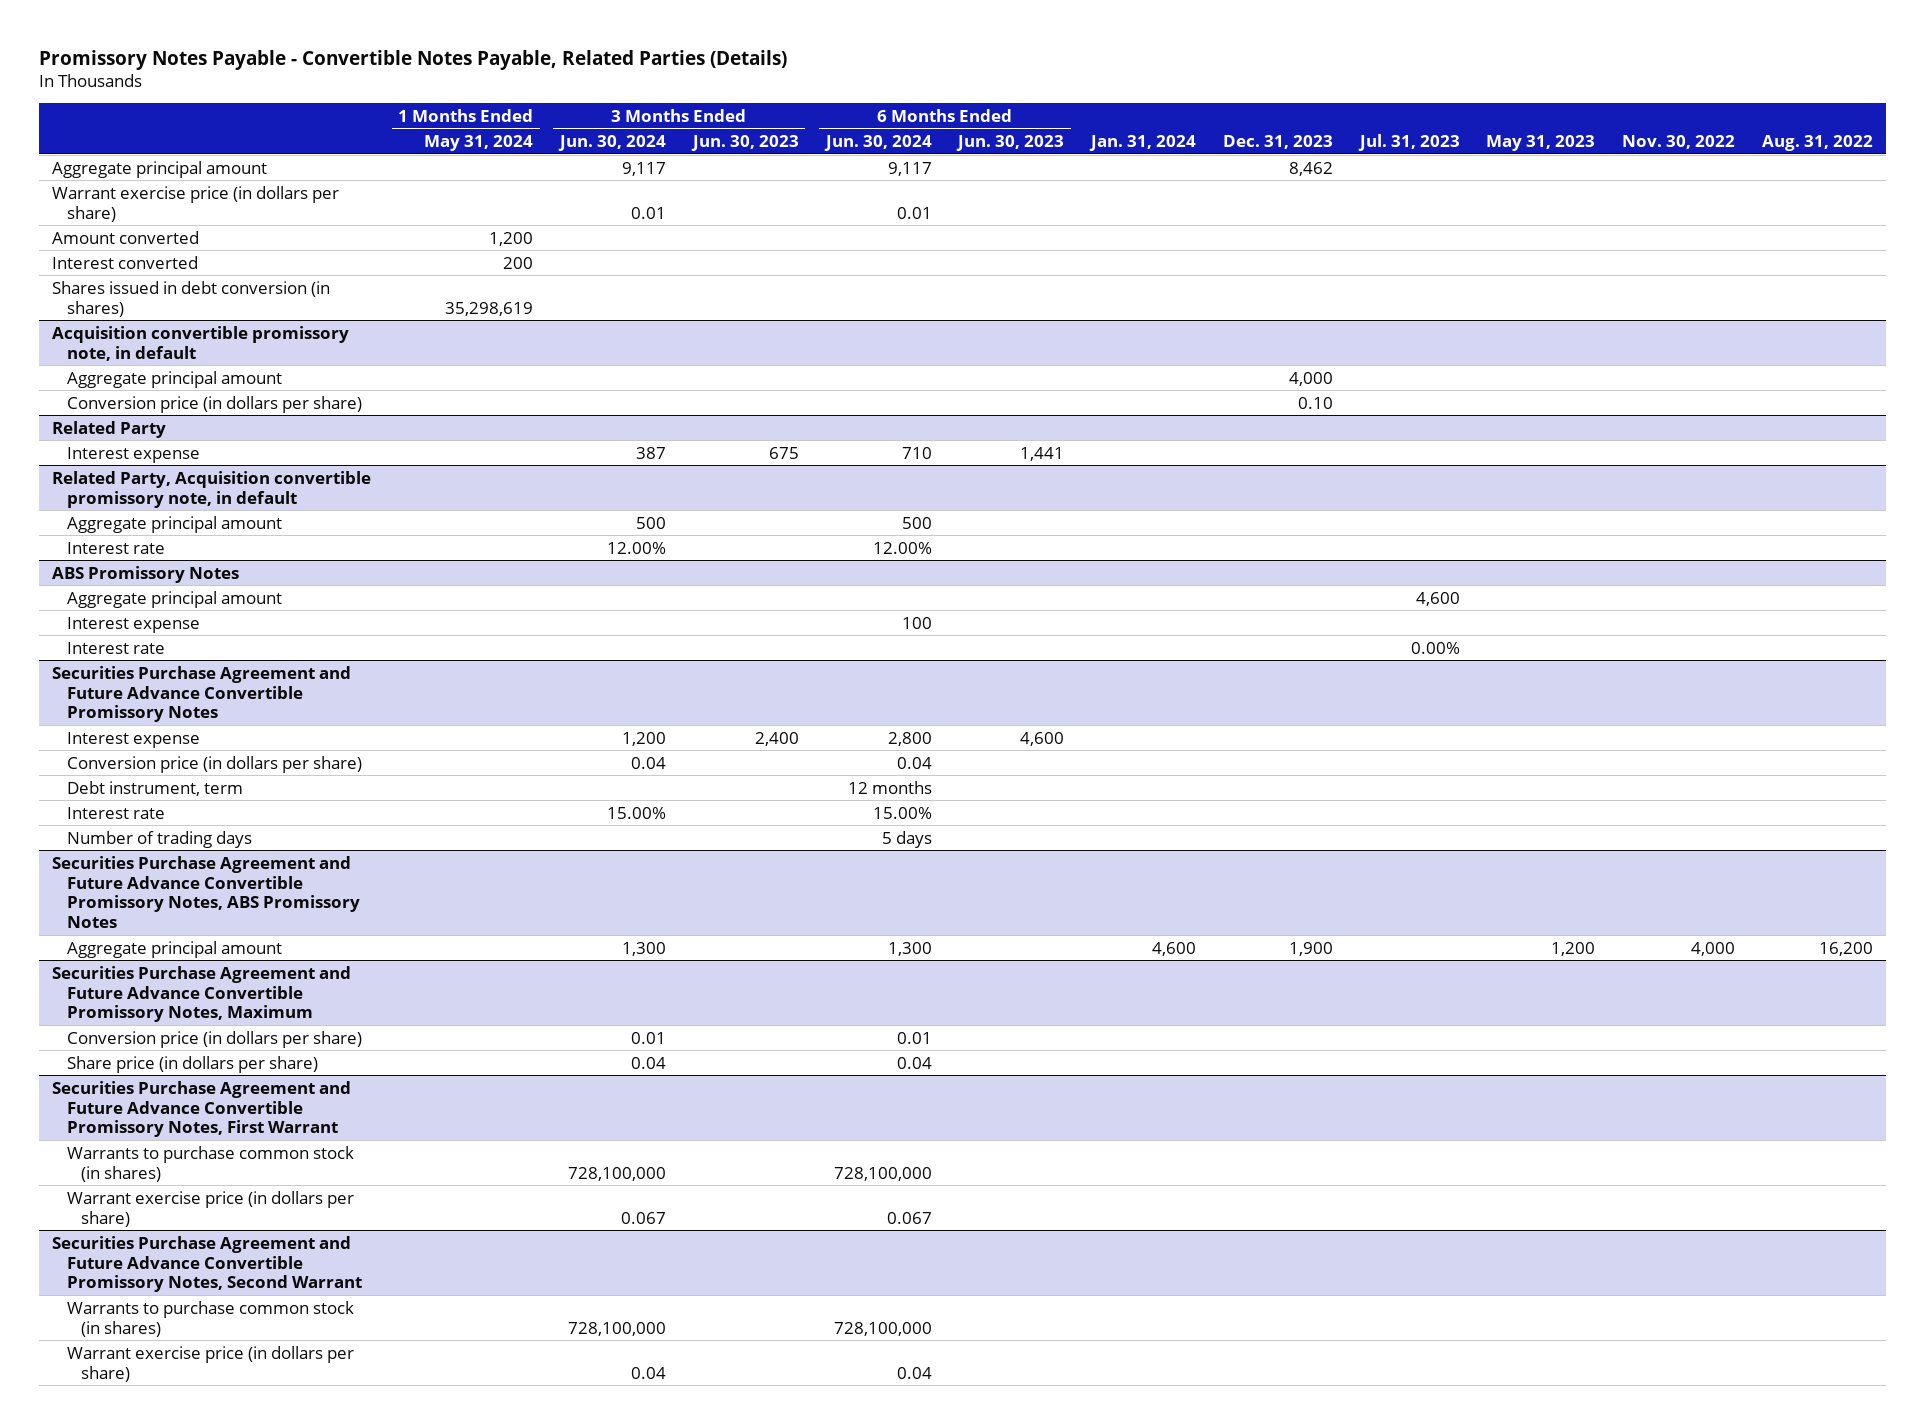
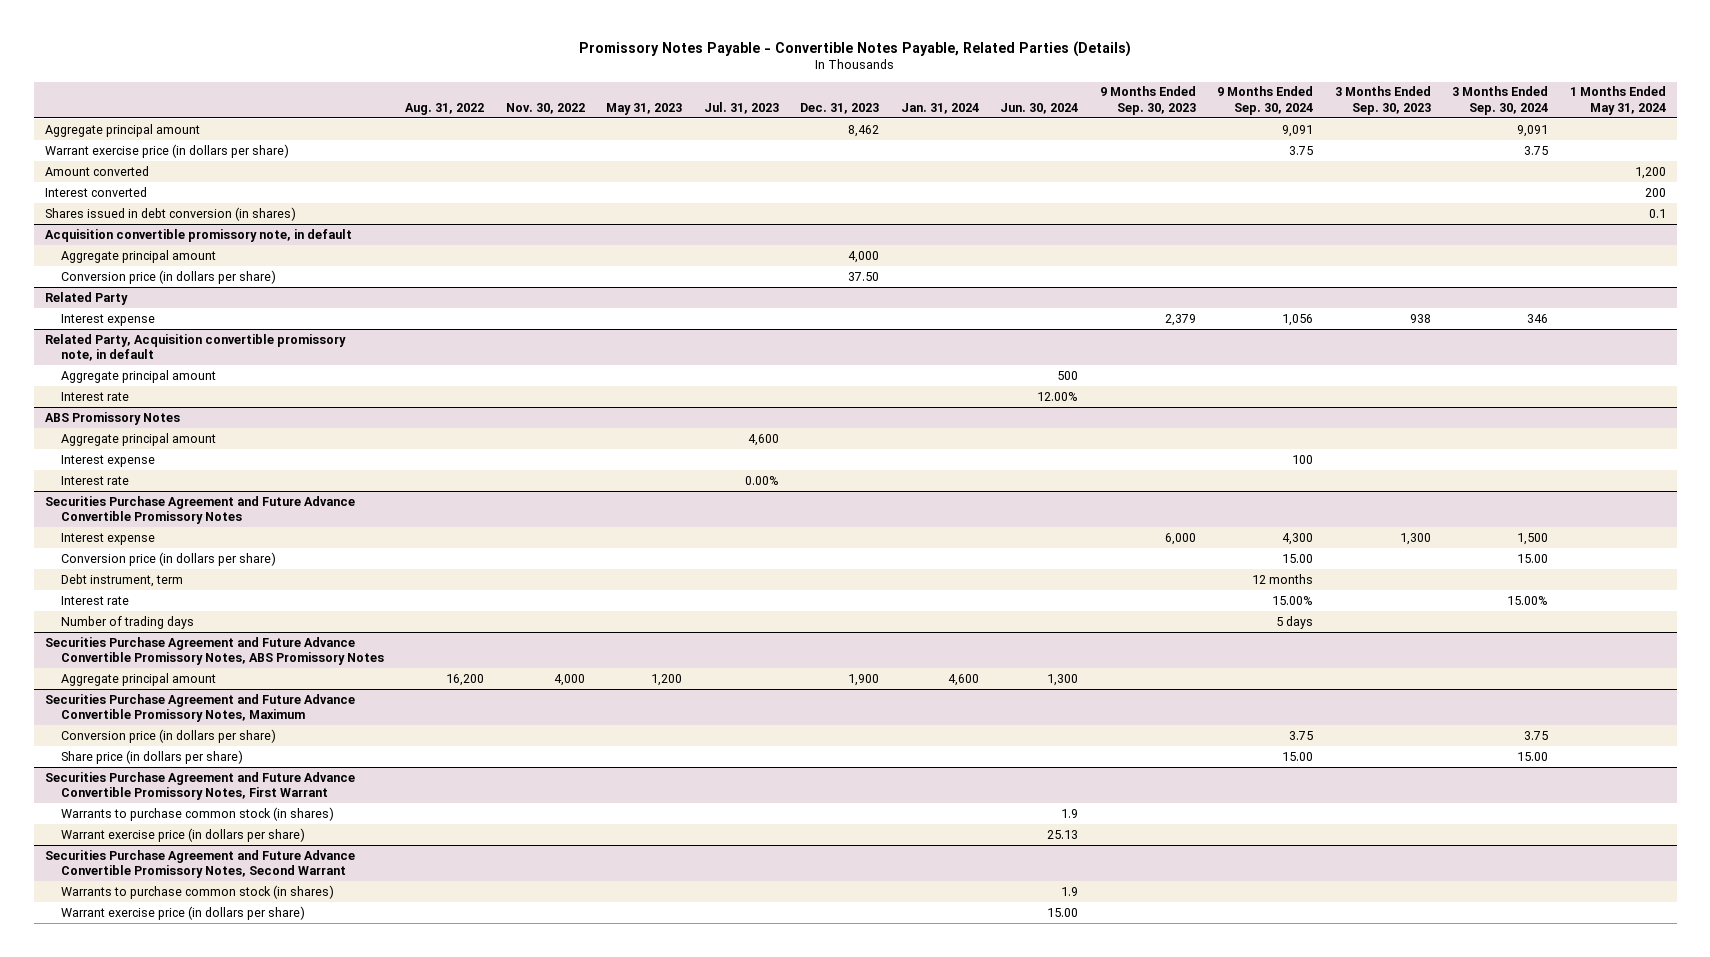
- | 1 Months Ended May 31, 2024 | 3 Months Ended Jun. 30, 2024 | 3 Months Ended Jun. 30, 2023 | 6 Months Ended Jun. 30, 2024 | 6 Months Ended Jun. 30, 2023 | Jan. 31, 2024 | Dec. 31, 2023 | Jul. 31, 2023 | May 31, 2023 | Nov. 30, 2022 | Aug. 31, 2022
+ | Aug. 31, 2022 | Nov. 30, 2022 | May 31, 2023 | Jul. 31, 2023 | Dec. 31, 2023 | Jan. 31, 2024 | Jun. 30, 2024 | 9 Months Ended Sep. 30, 2023 | 9 Months Ended Sep. 30, 2024 | 3 Months Ended Sep. 30, 2023 | 3 Months Ended Sep. 30, 2024 | 1 Months Ended May 31, 2024
- Shares issued in debt conversion (in shares) | 35,298,619 | | | | | | | | | |
+ Shares issued in debt conversion (in shares) | | | | | | | | | | | | 0.1
@ Acquisition convertible promissory note, in default
- Conversion price (in dollars per share) | | | | | | | 0.10 | | | |
+ Conversion price (in dollars per share) | | | | | 37.50 | | | | | | |

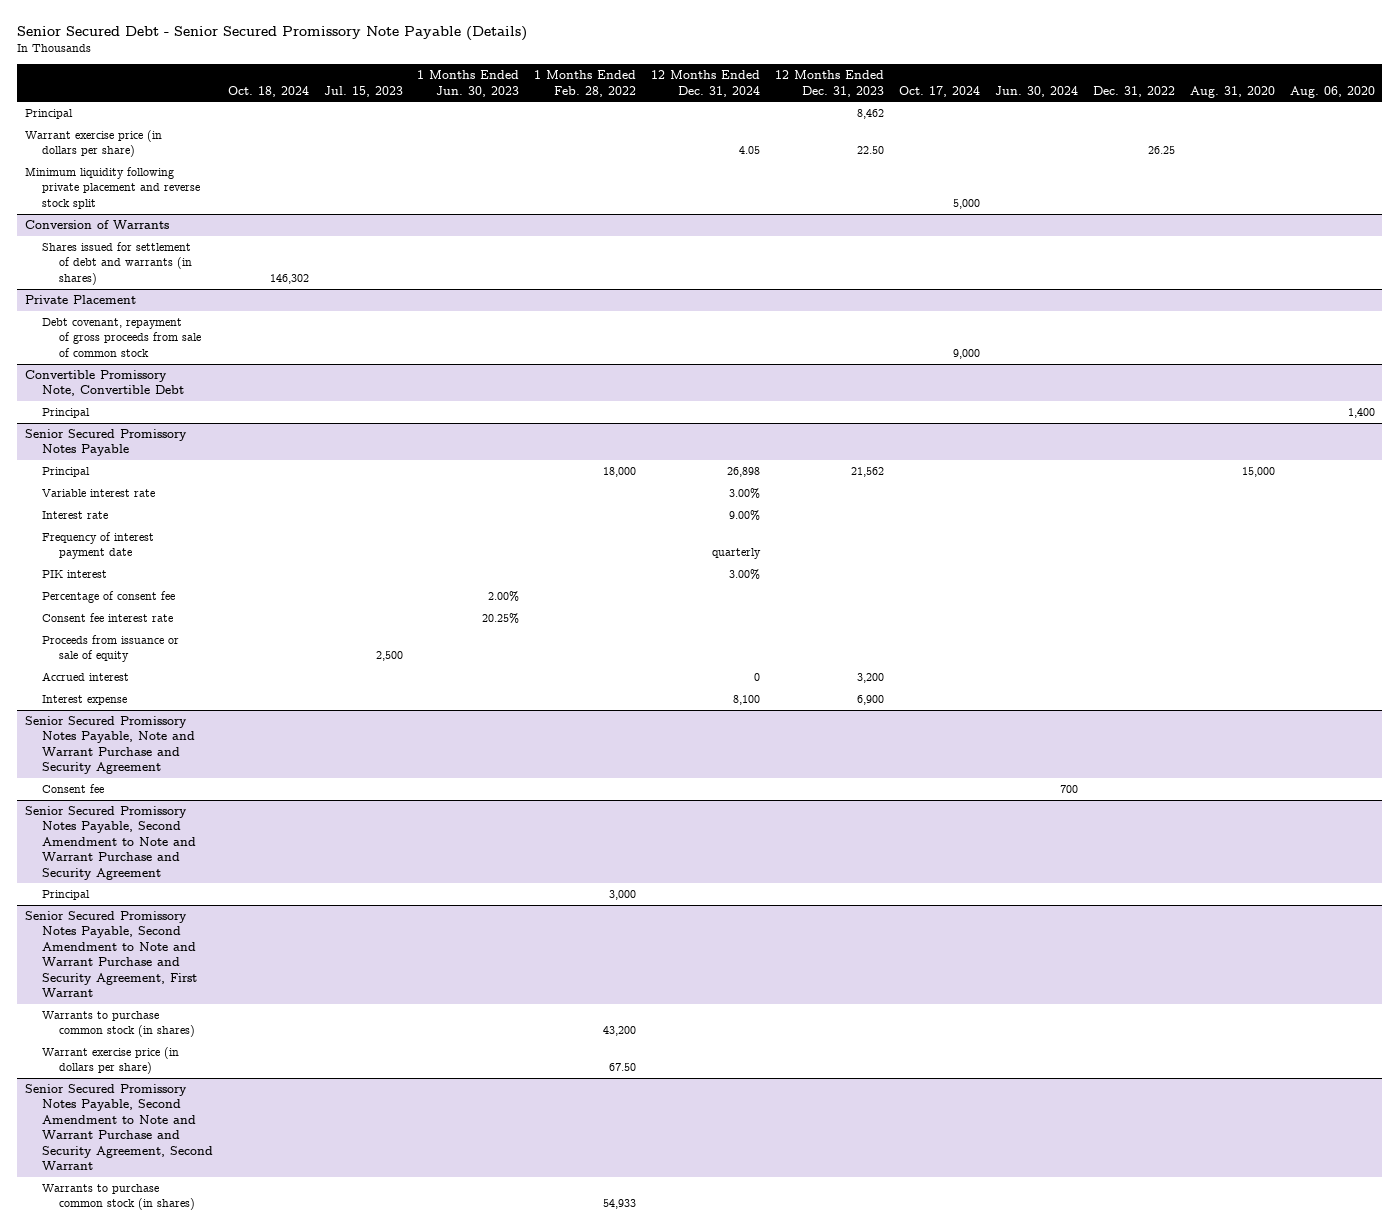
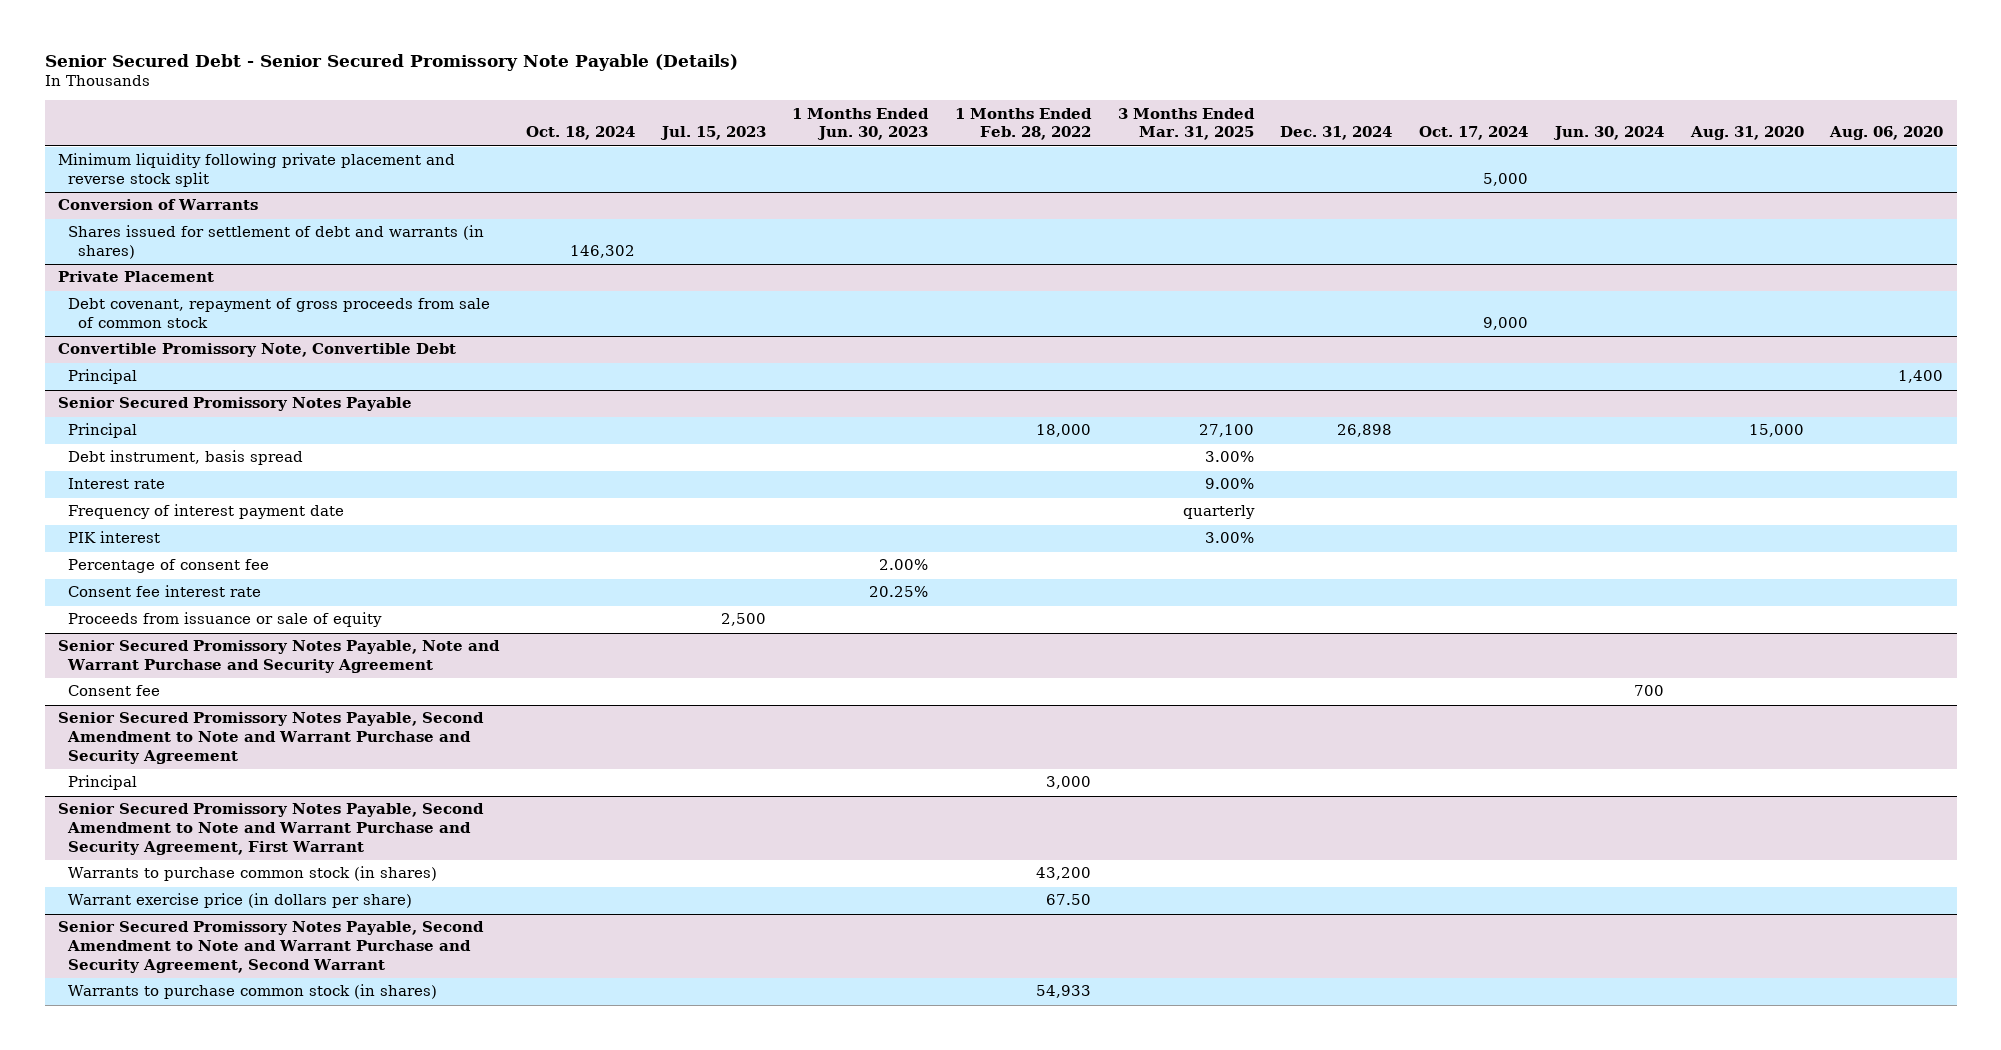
- | Oct. 18, 2024 | Jul. 15, 2023 | 1 Months Ended Jun. 30, 2023 | 1 Months Ended Feb. 28, 2022 | 12 Months Ended Dec. 31, 2024 | 12 Months Ended Dec. 31, 2023 | Oct. 17, 2024 | Jun. 30, 2024 | Dec. 31, 2022 | Aug. 31, 2020 | Aug. 06, 2020
+ | Oct. 18, 2024 | Jul. 15, 2023 | 1 Months Ended Jun. 30, 2023 | 1 Months Ended Feb. 28, 2022 | 3 Months Ended Mar. 31, 2025 | Dec. 31, 2024 | Oct. 17, 2024 | Jun. 30, 2024 | Aug. 31, 2020 | Aug. 06, 2020
- Principal | | | | | | 8,462 | | | | |
- Warrant exercise price (in dollars per share) | | | | | 4.05 | 22.50 | | | 26.25 | |
@ Senior Secured Promissory Notes Payable
- Variable interest rate | | | | | 3.00% | | | | | |
+ Debt instrument, basis spread | | | | | 3.00% | | | | |
- Accrued interest | | | | | 0 | 3,200 | | | | |
- Interest expense | | | | | 8,100 | 6,900 | | | | |

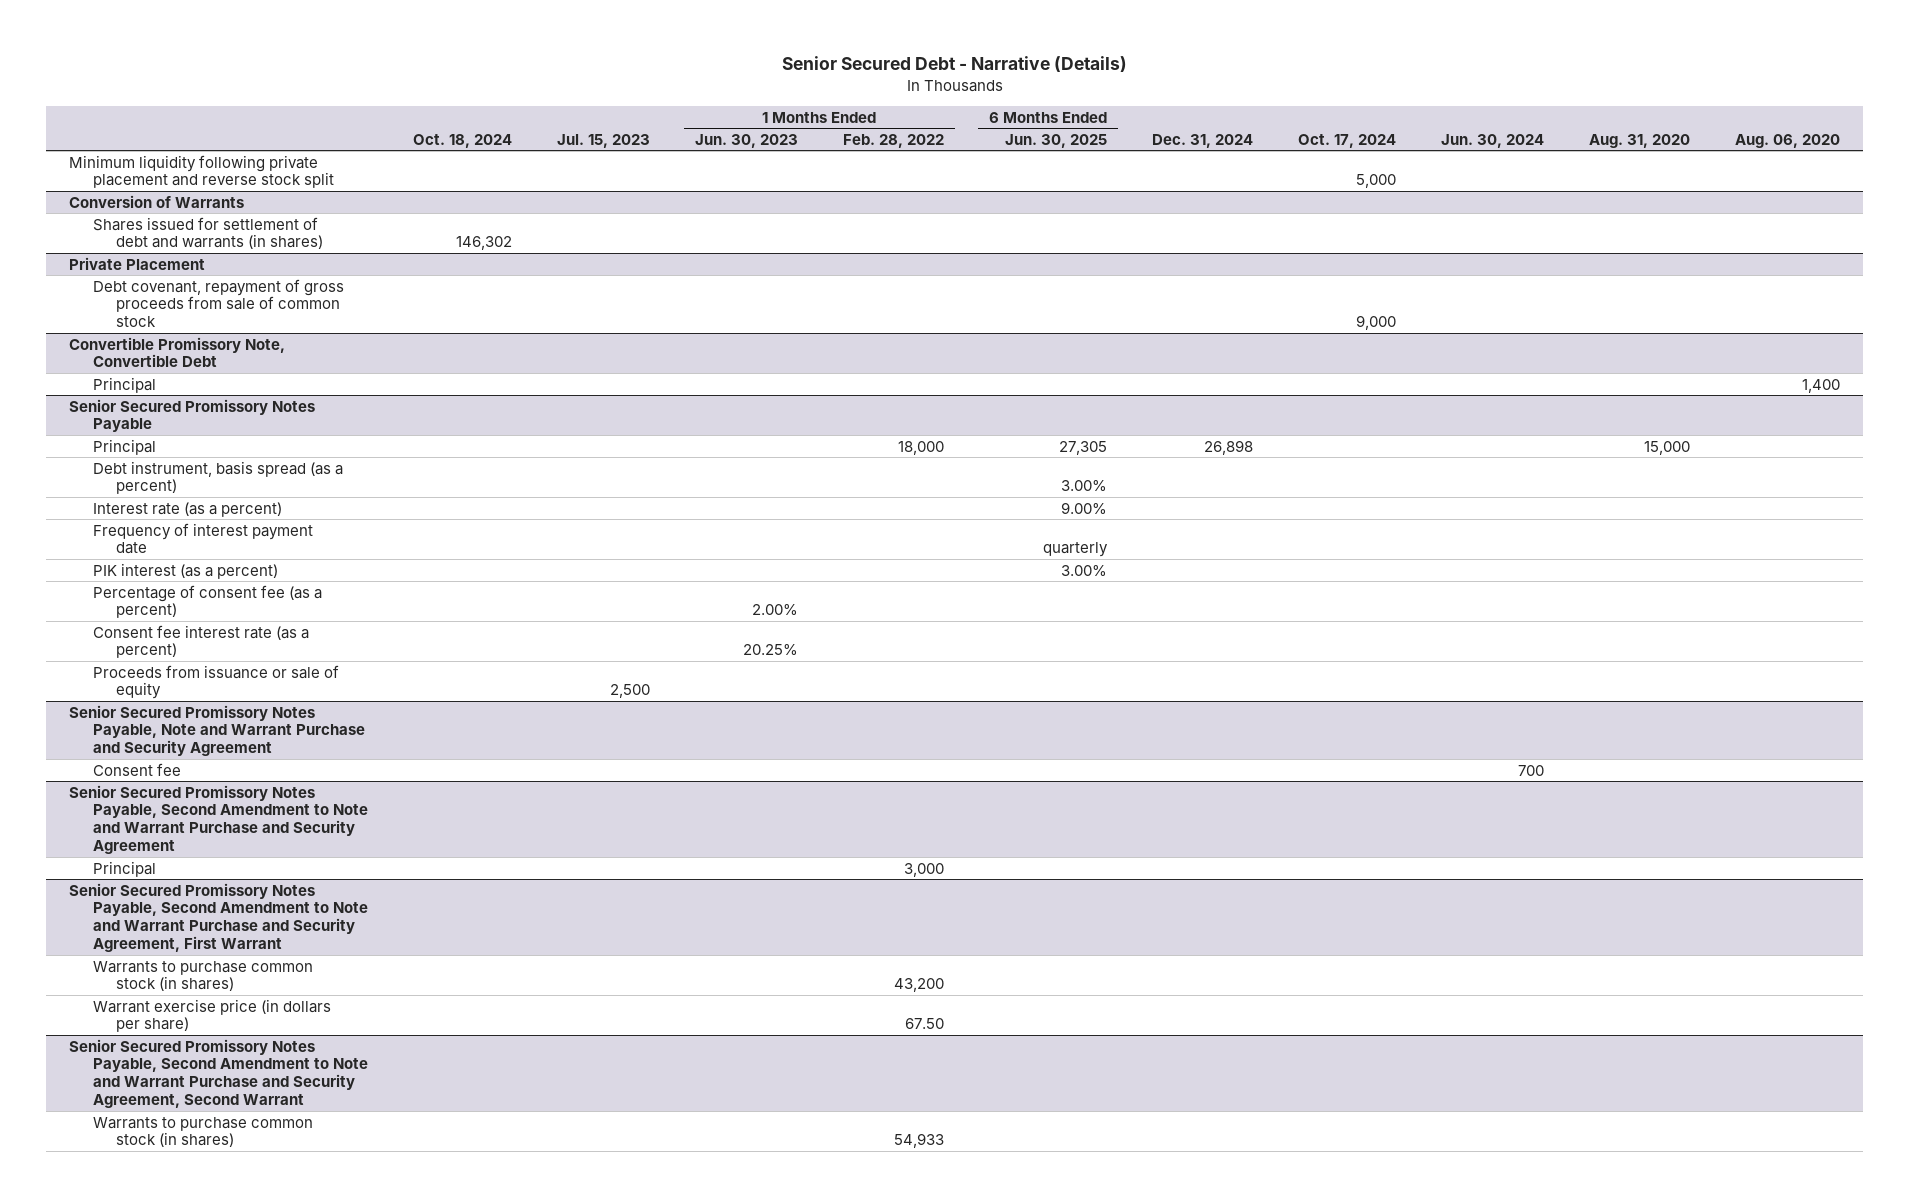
- Senior Secured Debt - Senior Secured Promissory Note Payable (Details)
+ Senior Secured Debt - Narrative (Details)
- | Oct. 18, 2024 | Jul. 15, 2023 | 1 Months Ended Jun. 30, 2023 | 1 Months Ended Feb. 28, 2022 | 3 Months Ended Mar. 31, 2025 | Dec. 31, 2024 | Oct. 17, 2024 | Jun. 30, 2024 | Aug. 31, 2020 | Aug. 06, 2020
+ | Oct. 18, 2024 | Jul. 15, 2023 | 1 Months Ended Jun. 30, 2023 | 1 Months Ended Feb. 28, 2022 | 6 Months Ended Jun. 30, 2025 | Dec. 31, 2024 | Oct. 17, 2024 | Jun. 30, 2024 | Aug. 31, 2020 | Aug. 06, 2020
@ Senior Secured Promissory Notes Payable
- Debt instrument, basis spread | | | | | 3.00% | | | | |
- Interest rate | | | | | 9.00% | | | | |
+ Debt instrument, basis spread (as a percent) | | | | | 3.00% | | | | |
+ Interest rate (as a percent) | | | | | 9.00% | | | | |
- PIK interest | | | | | 3.00% | | | | |
- Percentage of consent fee | | | 2.00% | | | | | | |
- Consent fee interest rate | | | 20.25% | | | | | | |
+ PIK interest (as a percent) | | | | | 3.00% | | | | |
+ Percentage of consent fee (as a percent) | | | 2.00% | | | | | | |
+ Consent fee interest rate (as a percent) | | | 20.25% | | | | | | |

